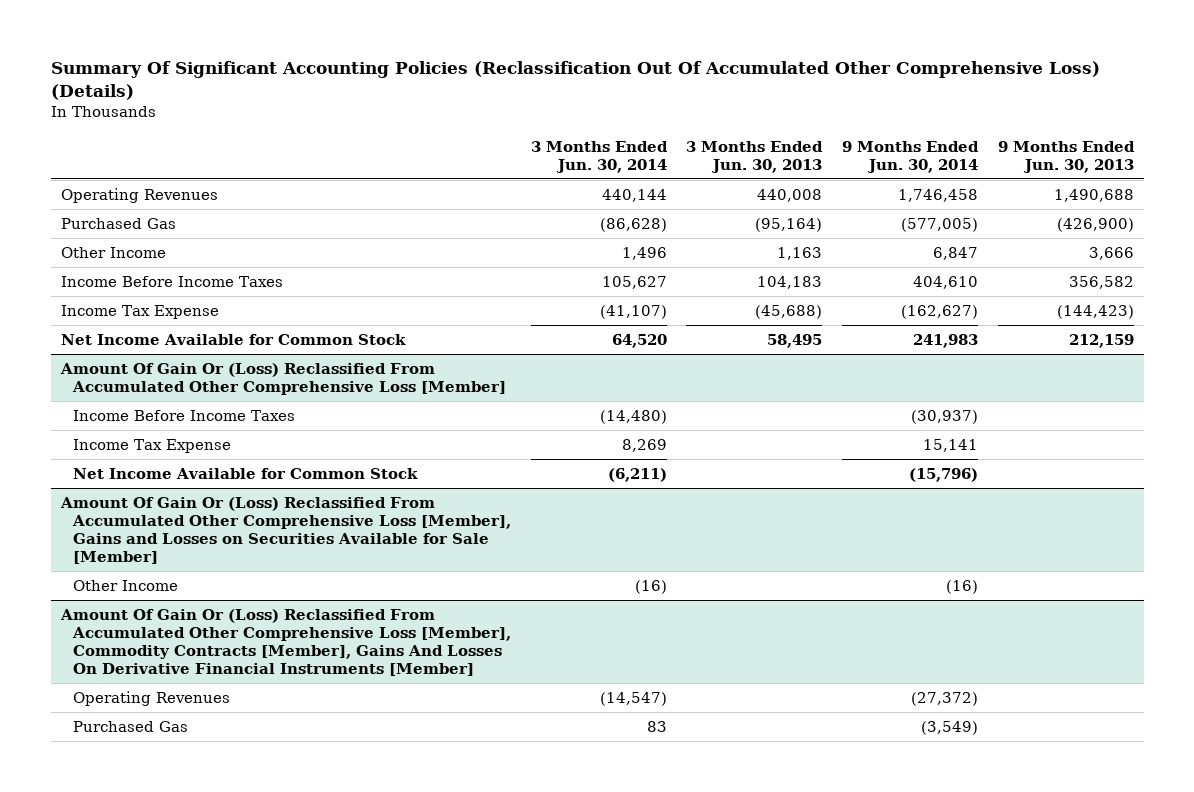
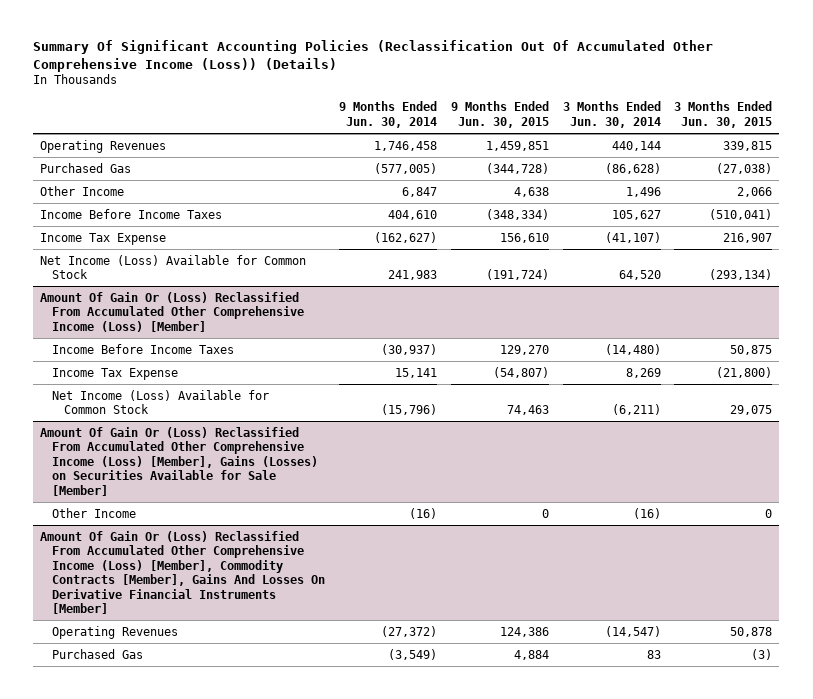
- Summary Of Significant Accounting Policies (Reclassification Out Of Accumulated Other Comprehensive Loss) (Details)
+ Summary Of Significant Accounting Policies (Reclassification Out Of Accumulated Other Comprehensive Income (Loss)) (Details)
- | 3 Months Ended Jun. 30, 2014 | 3 Months Ended Jun. 30, 2013 | 9 Months Ended Jun. 30, 2014 | 9 Months Ended Jun. 30, 2013
+ | 9 Months Ended Jun. 30, 2014 | 9 Months Ended Jun. 30, 2015 | 3 Months Ended Jun. 30, 2014 | 3 Months Ended Jun. 30, 2015
- Net Income Available for Common Stock | 64,520 | 58,495 | 241,983 | 212,159
- Amount Of Gain Or (Loss) Reclassified From Accumulated Other Comprehensive Loss [Member]
+ Net Income (Loss) Available for Common Stock | 241,983 | (191,724) | 64,520 | (293,134)
+ Amount Of Gain Or (Loss) Reclassified From Accumulated Other Comprehensive Income (Loss) [Member]
- Net Income Available for Common Stock | (6,211) | | (15,796) |
- Amount Of Gain Or (Loss) Reclassified From Accumulated Other Comprehensive Loss [Member], Gains and Losses on Securities Available for Sale [Member]
+ Net Income (Loss) Available for Common Stock | (15,796) | 74,463 | (6,211) | 29,075
+ Amount Of Gain Or (Loss) Reclassified From Accumulated Other Comprehensive Income (Loss) [Member], Gains (Losses) on Securities Available for Sale [Member]
- Amount Of Gain Or (Loss) Reclassified From Accumulated Other Comprehensive Loss [Member], Commodity Contracts [Member], Gains And Losses On Derivative Financial Instruments [Member]
+ Amount Of Gain Or (Loss) Reclassified From Accumulated Other Comprehensive Income (Loss) [Member], Commodity Contracts [Member], Gains And Losses On Derivative Financial Instruments [Member]

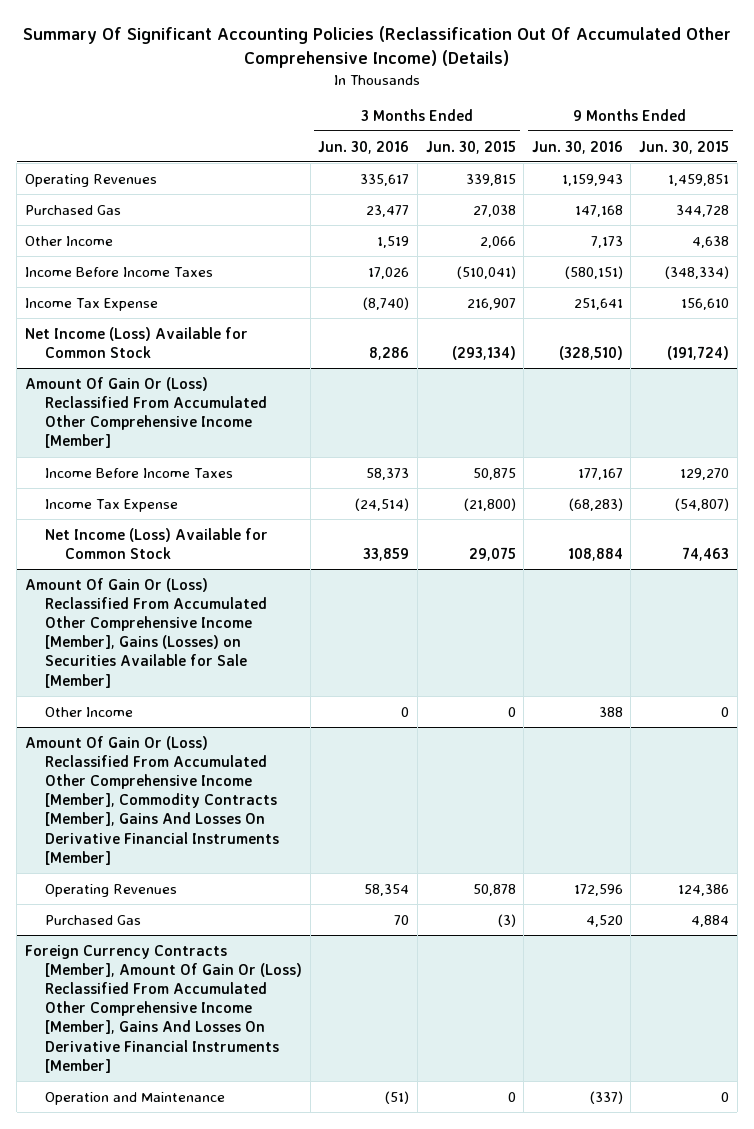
- Summary Of Significant Accounting Policies (Reclassification Out Of Accumulated Other Comprehensive Income (Loss)) (Details)
+ Summary Of Significant Accounting Policies (Reclassification Out Of Accumulated Other Comprehensive Income) (Details)
- | 9 Months Ended Jun. 30, 2014 | 9 Months Ended Jun. 30, 2015 | 3 Months Ended Jun. 30, 2014 | 3 Months Ended Jun. 30, 2015
+ | 3 Months Ended Jun. 30, 2016 | 3 Months Ended Jun. 30, 2015 | 9 Months Ended Jun. 30, 2016 | 9 Months Ended Jun. 30, 2015
- Purchased Gas | (577,005) | (344,728) | (86,628) | (27,038)
+ Purchased Gas | 23,477 | 27,038 | 147,168 | 344,728
- Amount Of Gain Or (Loss) Reclassified From Accumulated Other Comprehensive Income (Loss) [Member]
+ Amount Of Gain Or (Loss) Reclassified From Accumulated Other Comprehensive Income [Member]
- Amount Of Gain Or (Loss) Reclassified From Accumulated Other Comprehensive Income (Loss) [Member], Gains (Losses) on Securities Available for Sale [Member]
+ Amount Of Gain Or (Loss) Reclassified From Accumulated Other Comprehensive Income [Member], Gains (Losses) on Securities Available for Sale [Member]
- Amount Of Gain Or (Loss) Reclassified From Accumulated Other Comprehensive Income (Loss) [Member], Commodity Contracts [Member], Gains And Losses On Derivative Financial Instruments [Member]
+ Amount Of Gain Or (Loss) Reclassified From Accumulated Other Comprehensive Income [Member], Commodity Contracts [Member], Gains And Losses On Derivative Financial Instruments [Member]
+ Foreign Currency Contracts [Member], Amount Of Gain Or (Loss) Reclassified From Accumulated Other Comprehensive Income [Member], Gains And Losses On Derivative Financial Instruments [Member]
+ Operation and Maintenance | (51) | 0 | (337) | 0

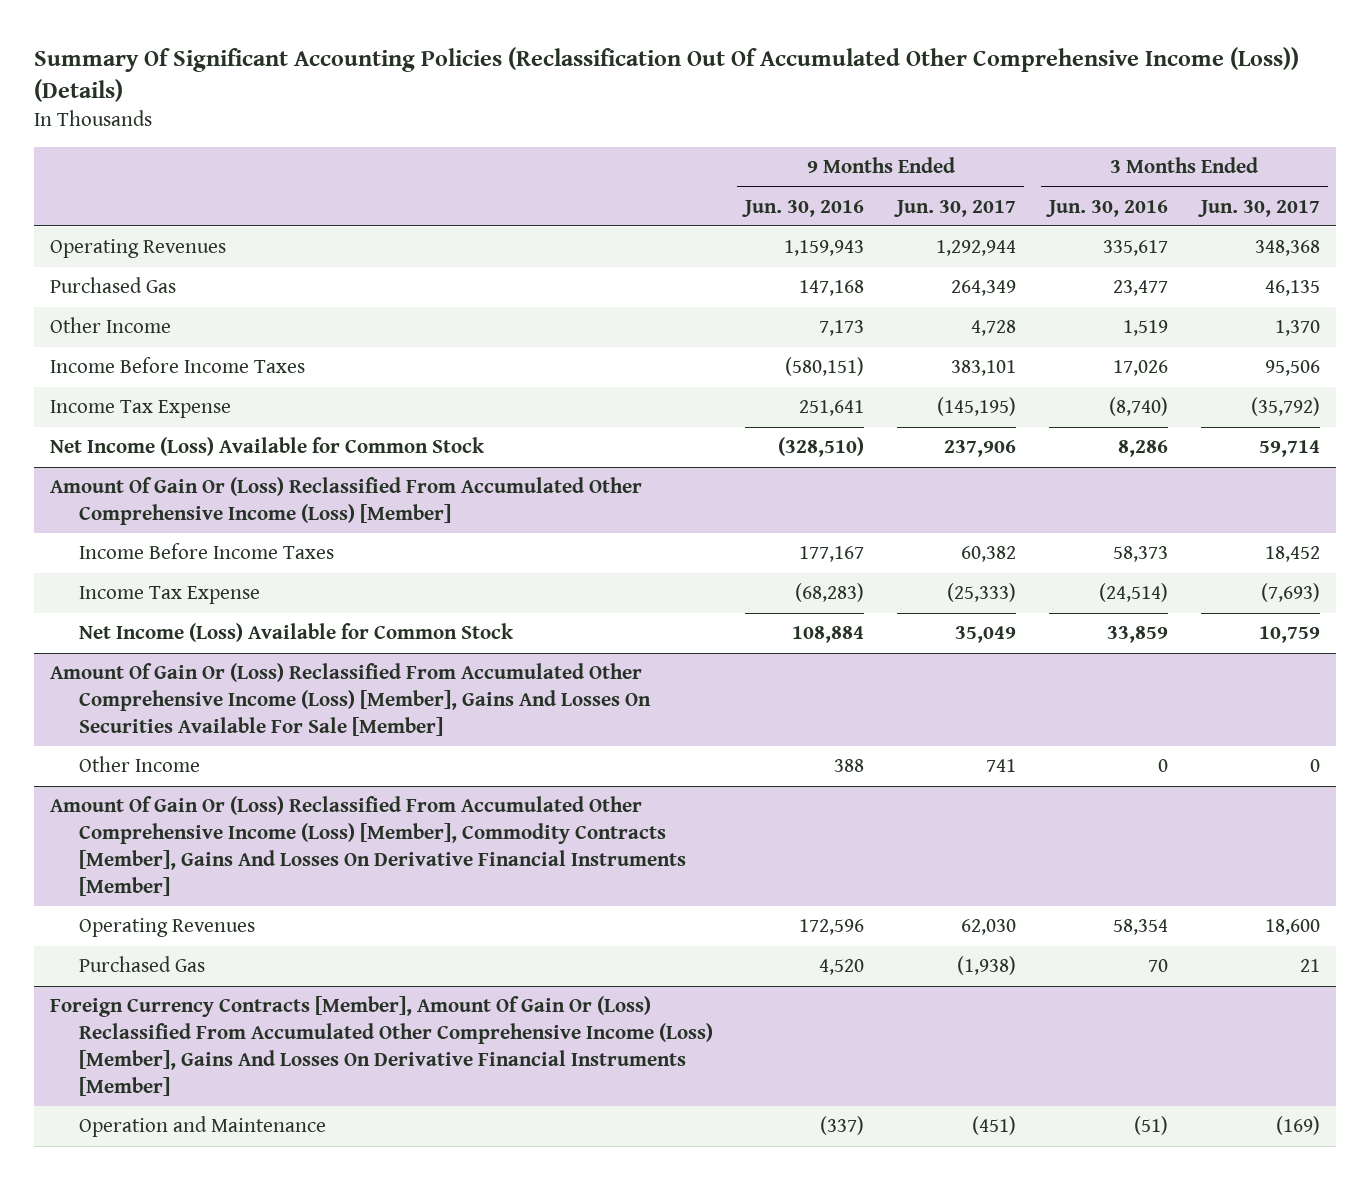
- Summary Of Significant Accounting Policies (Reclassification Out Of Accumulated Other Comprehensive Income) (Details)
+ Summary Of Significant Accounting Policies (Reclassification Out Of Accumulated Other Comprehensive Income (Loss)) (Details)
- | 3 Months Ended Jun. 30, 2016 | 3 Months Ended Jun. 30, 2015 | 9 Months Ended Jun. 30, 2016 | 9 Months Ended Jun. 30, 2015
+ | 9 Months Ended Jun. 30, 2016 | 9 Months Ended Jun. 30, 2017 | 3 Months Ended Jun. 30, 2016 | 3 Months Ended Jun. 30, 2017
- Amount Of Gain Or (Loss) Reclassified From Accumulated Other Comprehensive Income [Member]
+ Amount Of Gain Or (Loss) Reclassified From Accumulated Other Comprehensive Income (Loss) [Member]
- Amount Of Gain Or (Loss) Reclassified From Accumulated Other Comprehensive Income [Member], Gains (Losses) on Securities Available for Sale [Member]
+ Amount Of Gain Or (Loss) Reclassified From Accumulated Other Comprehensive Income (Loss) [Member], Gains And Losses On Securities Available For Sale [Member]
- Amount Of Gain Or (Loss) Reclassified From Accumulated Other Comprehensive Income [Member], Commodity Contracts [Member], Gains And Losses On Derivative Financial Instruments [Member]
+ Amount Of Gain Or (Loss) Reclassified From Accumulated Other Comprehensive Income (Loss) [Member], Commodity Contracts [Member], Gains And Losses On Derivative Financial Instruments [Member]
- Foreign Currency Contracts [Member], Amount Of Gain Or (Loss) Reclassified From Accumulated Other Comprehensive Income [Member], Gains And Losses On Derivative Financial Instruments [Member]
+ Foreign Currency Contracts [Member], Amount Of Gain Or (Loss) Reclassified From Accumulated Other Comprehensive Income (Loss) [Member], Gains And Losses On Derivative Financial Instruments [Member]

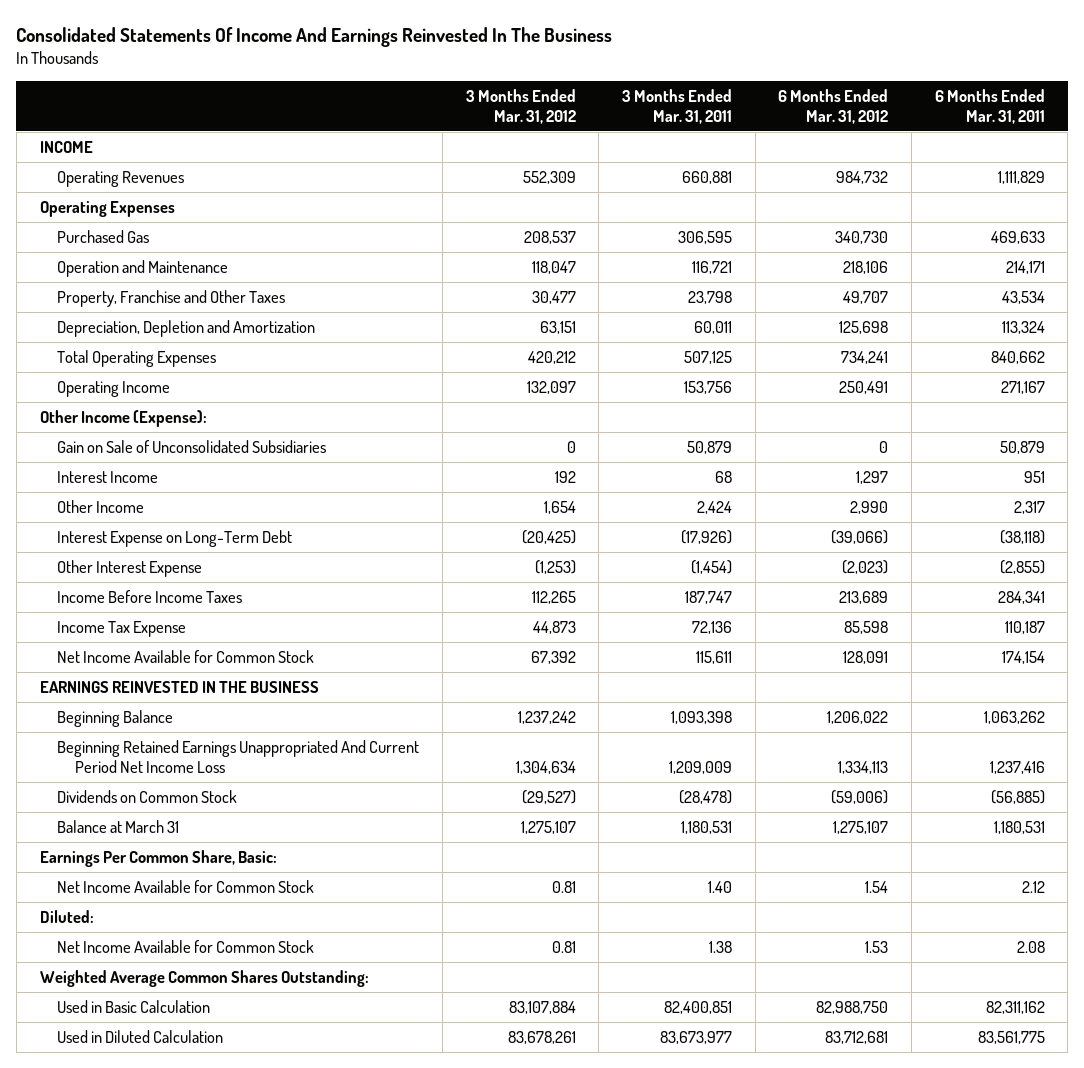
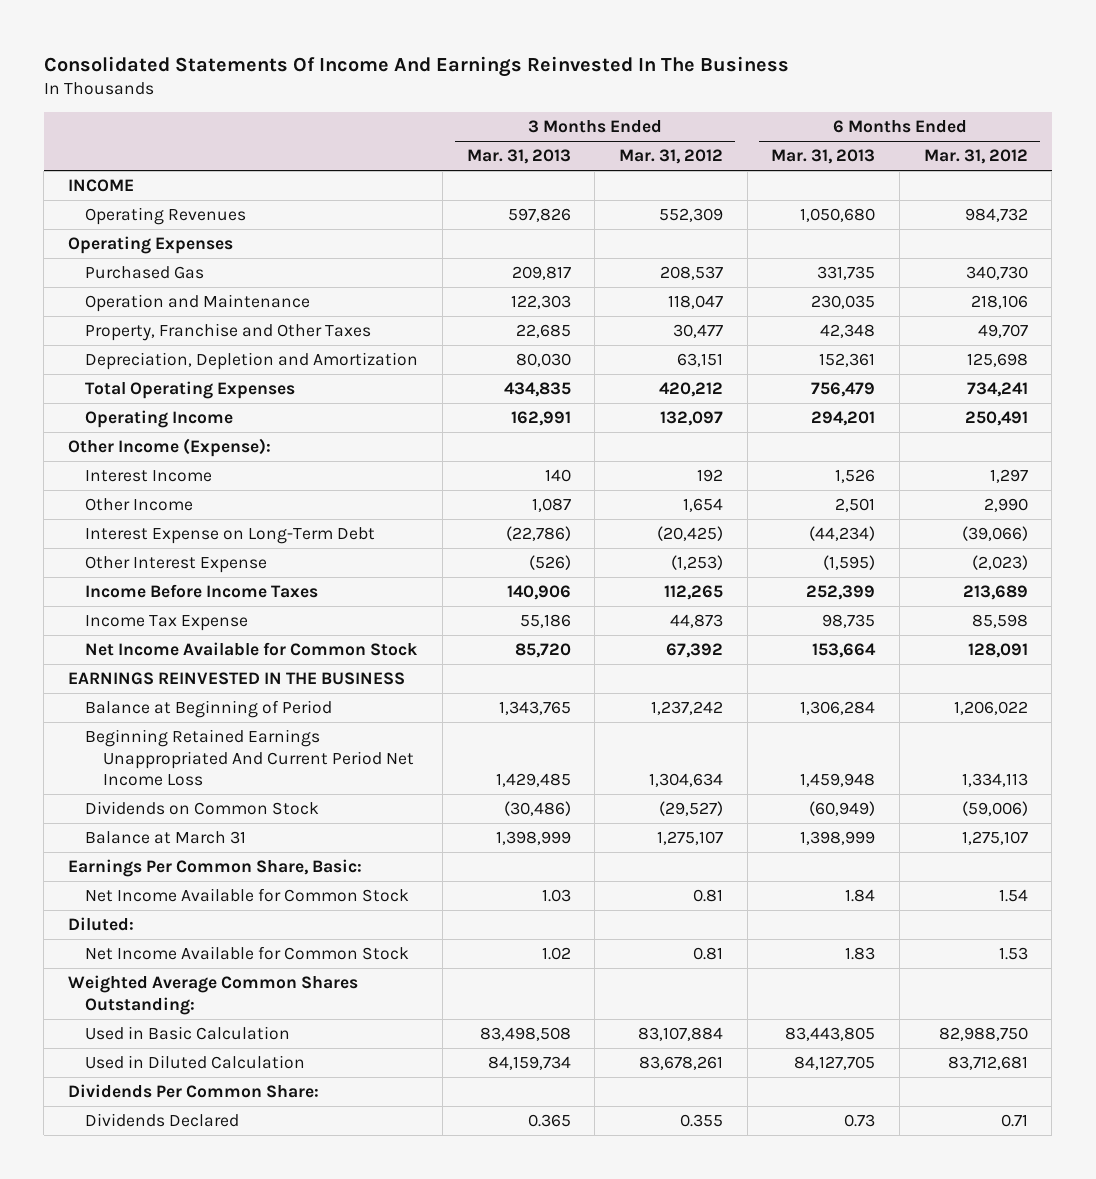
- | 3 Months Ended Mar. 31, 2012 | 3 Months Ended Mar. 31, 2011 | 6 Months Ended Mar. 31, 2012 | 6 Months Ended Mar. 31, 2011
+ | 3 Months Ended Mar. 31, 2013 | 3 Months Ended Mar. 31, 2012 | 6 Months Ended Mar. 31, 2013 | 6 Months Ended Mar. 31, 2012
- Gain on Sale of Unconsolidated Subsidiaries | 0 | 50,879 | 0 | 50,879
- Beginning Balance | 1,237,242 | 1,093,398 | 1,206,022 | 1,063,262
+ Balance at Beginning of Period | 1,343,765 | 1,237,242 | 1,306,284 | 1,206,022
+ Dividends Per Common Share:
+ Dividends Declared | 0.365 | 0.355 | 0.73 | 0.71

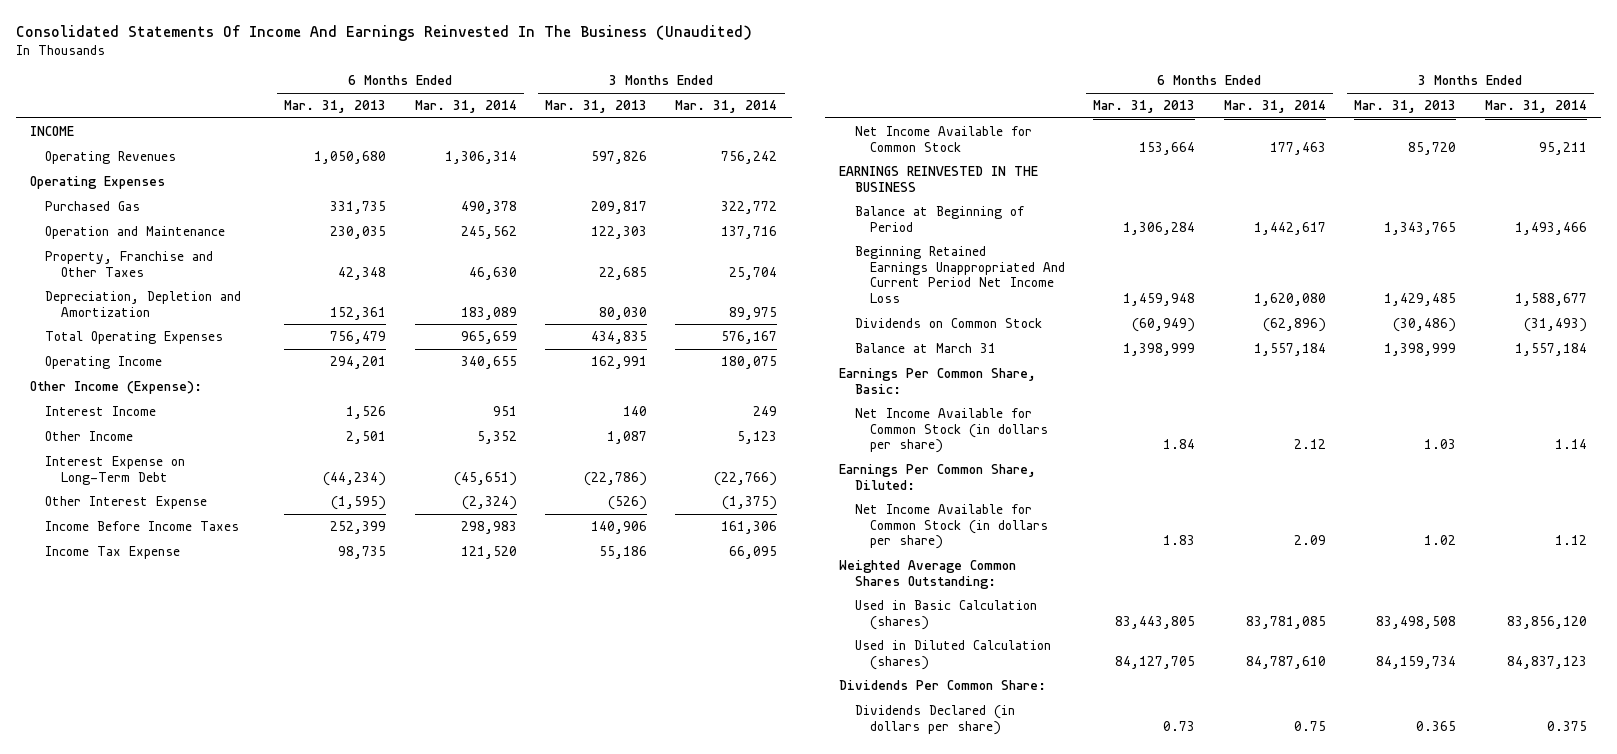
- Consolidated Statements Of Income And Earnings Reinvested In The Business
+ Consolidated Statements Of Income And Earnings Reinvested In The Business (Unaudited)
- | 3 Months Ended Mar. 31, 2013 | 3 Months Ended Mar. 31, 2012 | 6 Months Ended Mar. 31, 2013 | 6 Months Ended Mar. 31, 2012
+ | 6 Months Ended Mar. 31, 2013 | 6 Months Ended Mar. 31, 2014 | 3 Months Ended Mar. 31, 2013 | 3 Months Ended Mar. 31, 2014
- Net Income Available for Common Stock | 1.03 | 0.81 | 1.84 | 1.54
- Diluted:
- Net Income Available for Common Stock | 1.02 | 0.81 | 1.83 | 1.53
+ Net Income Available for Common Stock (in dollars per share) | 1.84 | 2.12 | 1.03 | 1.14
+ Earnings Per Common Share, Diluted:
+ Net Income Available for Common Stock (in dollars per share) | 1.83 | 2.09 | 1.02 | 1.12
- Used in Basic Calculation | 83,498,508 | 83,107,884 | 83,443,805 | 82,988,750
- Used in Diluted Calculation | 84,159,734 | 83,678,261 | 84,127,705 | 83,712,681
+ Used in Basic Calculation (shares) | 83,443,805 | 83,781,085 | 83,498,508 | 83,856,120
+ Used in Diluted Calculation (shares) | 84,127,705 | 84,787,610 | 84,159,734 | 84,837,123
- Dividends Declared | 0.365 | 0.355 | 0.73 | 0.71
+ Dividends Declared (in dollars per share) | 0.73 | 0.75 | 0.365 | 0.375

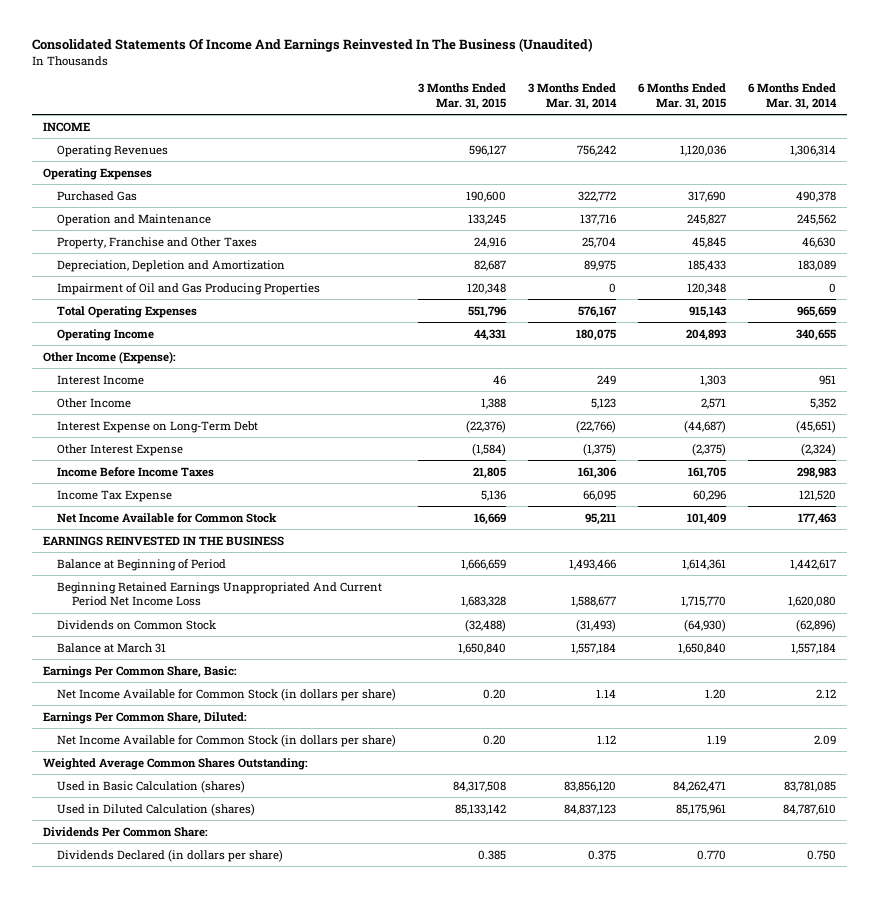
- | 6 Months Ended Mar. 31, 2013 | 6 Months Ended Mar. 31, 2014 | 3 Months Ended Mar. 31, 2013 | 3 Months Ended Mar. 31, 2014
+ | 3 Months Ended Mar. 31, 2015 | 3 Months Ended Mar. 31, 2014 | 6 Months Ended Mar. 31, 2015 | 6 Months Ended Mar. 31, 2014
+ Impairment of Oil and Gas Producing Properties | 120,348 | 0 | 120,348 | 0
- Dividends Declared (in dollars per share) | 0.73 | 0.75 | 0.365 | 0.375
+ Dividends Declared (in dollars per share) | 0.385 | 0.375 | 0.770 | 0.750

